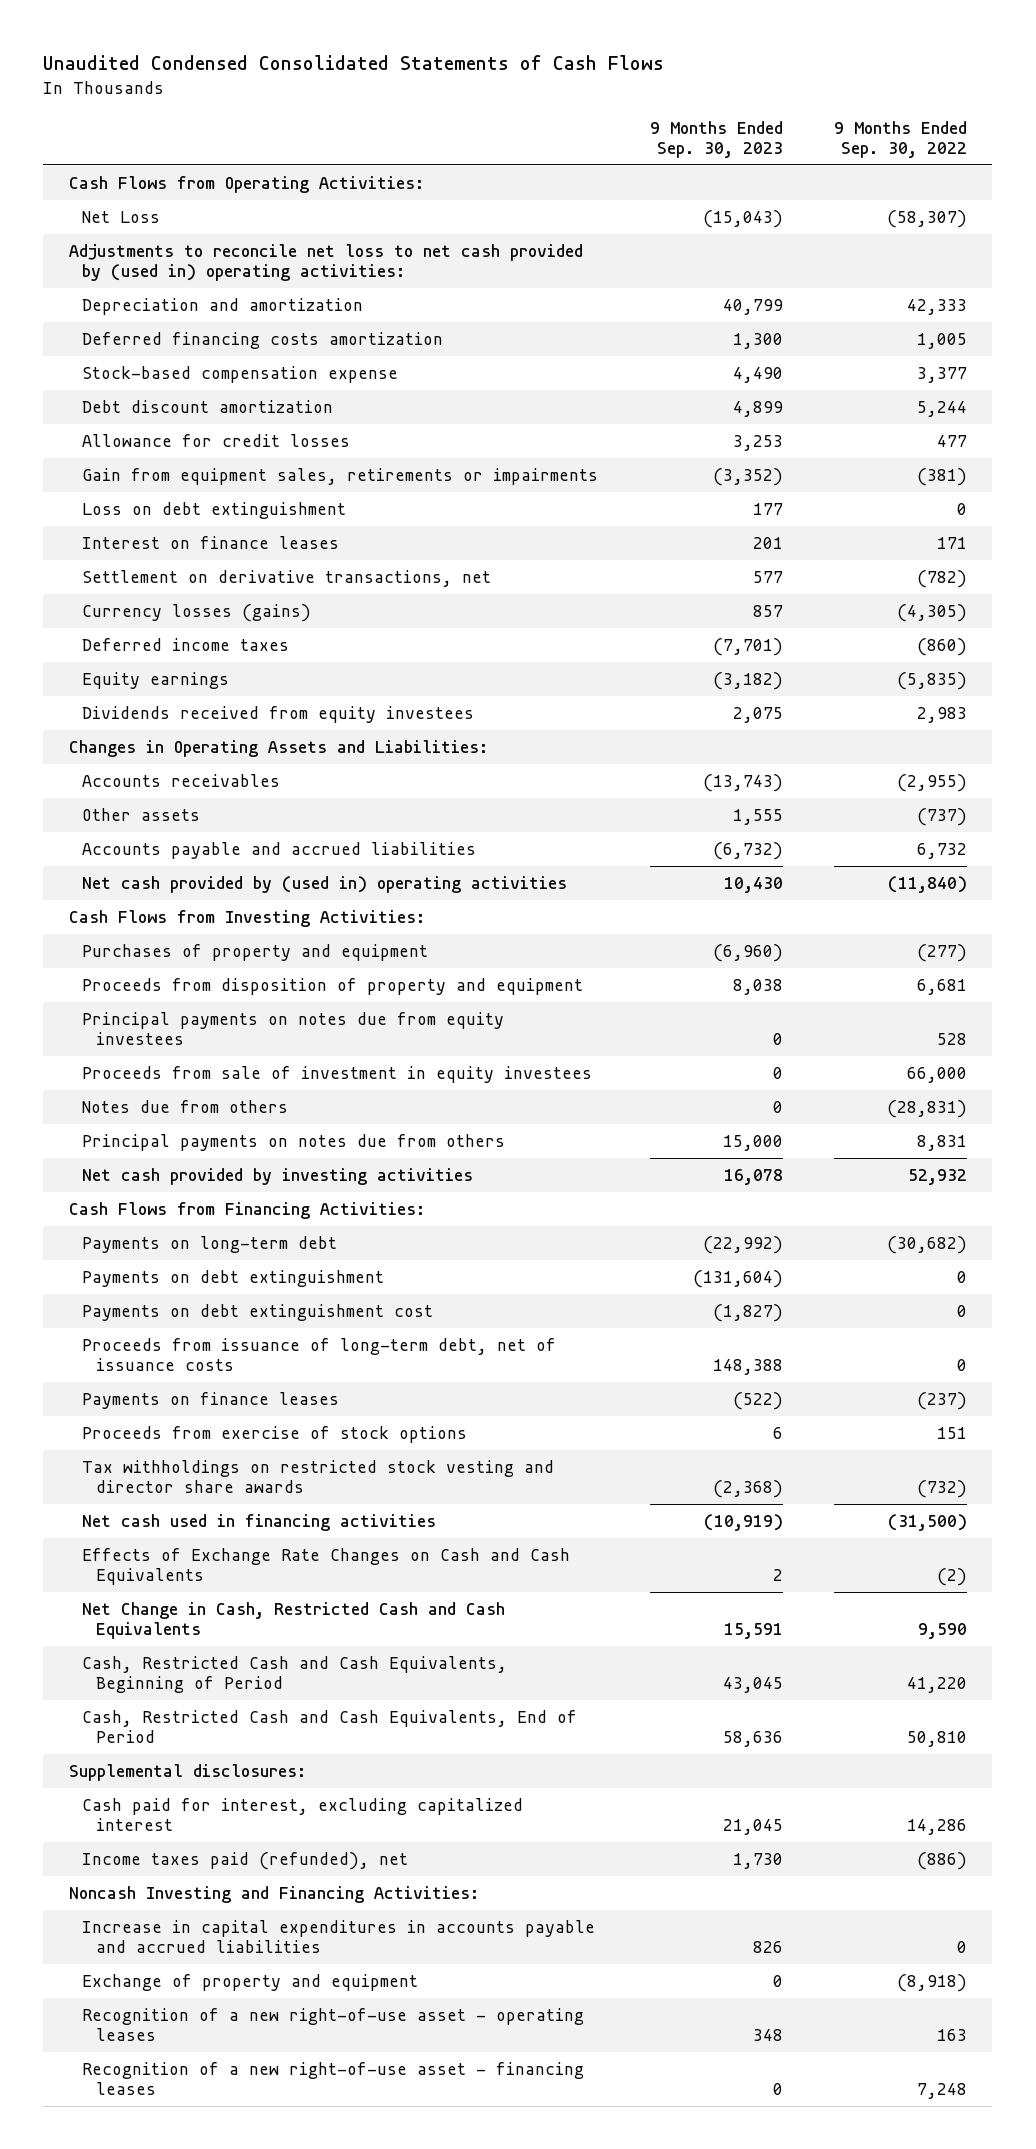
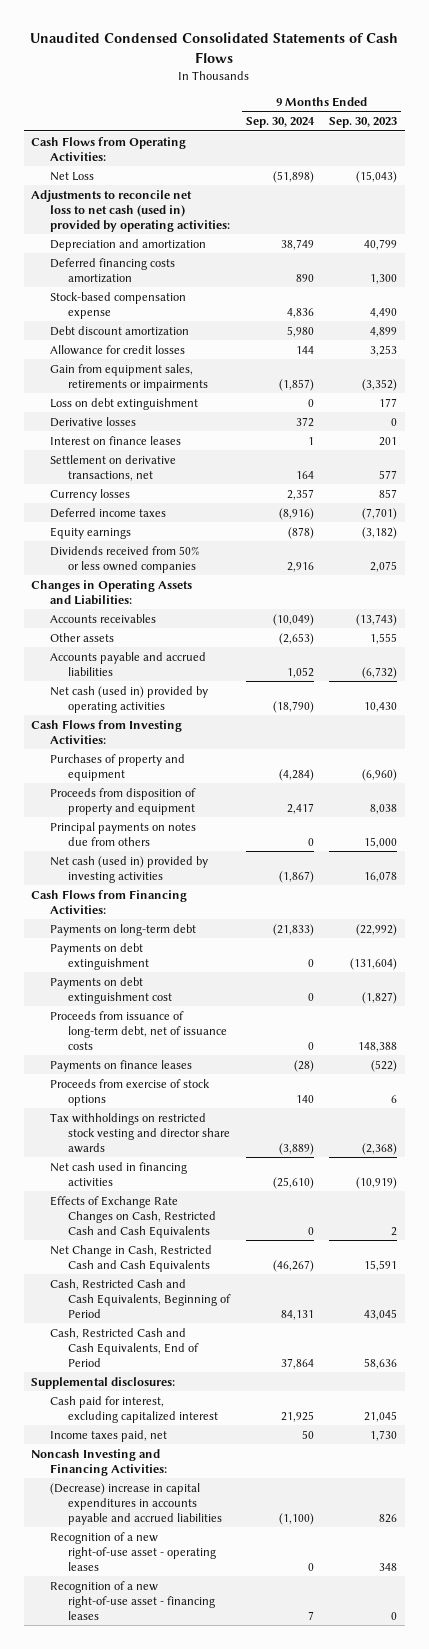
- | 9 Months Ended Sep. 30, 2023 | 9 Months Ended Sep. 30, 2022
+ | 9 Months Ended Sep. 30, 2024 | 9 Months Ended Sep. 30, 2023
- Adjustments to reconcile net loss to net cash provided by (used in) operating activities:
+ Adjustments to reconcile net loss to net cash (used in) provided by operating activities:
+ Derivative losses | 372 | 0
- Currency losses (gains) | 857 | (4,305)
+ Currency losses | 2,357 | 857
- Dividends received from equity investees | 2,075 | 2,983
+ Dividends received from 50% or less owned companies | 2,916 | 2,075
- Net cash provided by (used in) operating activities | 10,430 | (11,840)
+ Net cash (used in) provided by operating activities | (18,790) | 10,430
- Principal payments on notes due from equity investees | 0 | 528
- Proceeds from sale of investment in equity investees | 0 | 66,000
- Notes due from others | 0 | (28,831)
- Net cash provided by investing activities | 16,078 | 52,932
+ Net cash (used in) provided by investing activities | (1,867) | 16,078
- Effects of Exchange Rate Changes on Cash and Cash Equivalents | 2 | (2)
+ Effects of Exchange Rate Changes on Cash, Restricted Cash and Cash Equivalents | 0 | 2
- Income taxes paid (refunded), net | 1,730 | (886)
+ Income taxes paid, net | 50 | 1,730
- Increase in capital expenditures in accounts payable and accrued liabilities | 826 | 0
- Exchange of property and equipment | 0 | (8,918)
+ (Decrease) increase in capital expenditures in accounts payable and accrued liabilities | (1,100) | 826

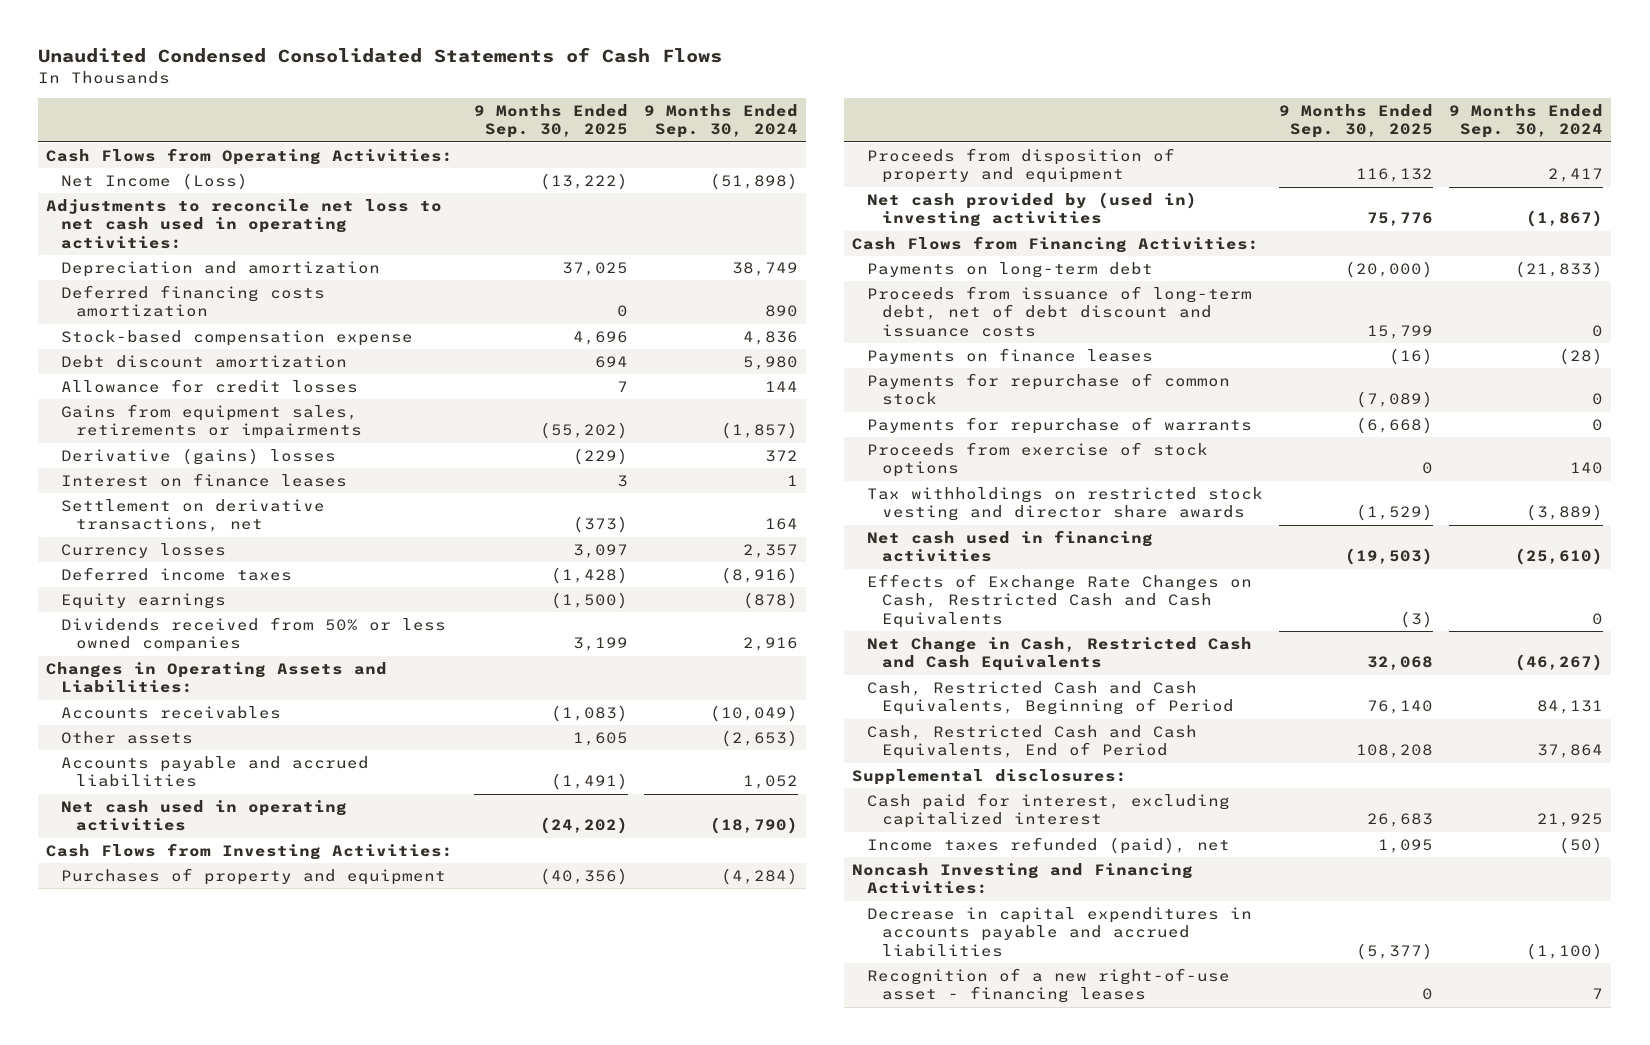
- | 9 Months Ended Sep. 30, 2024 | 9 Months Ended Sep. 30, 2023
+ | 9 Months Ended Sep. 30, 2025 | 9 Months Ended Sep. 30, 2024
- Net Loss | (51,898) | (15,043)
- Adjustments to reconcile net loss to net cash (used in) provided by operating activities:
+ Net Income (Loss) | (13,222) | (51,898)
+ Adjustments to reconcile net loss to net cash used in operating activities:
- Gain from equipment sales, retirements or impairments | (1,857) | (3,352)
- Loss on debt extinguishment | 0 | 177
- Derivative losses | 372 | 0
+ Gains from equipment sales, retirements or impairments | (55,202) | (1,857)
+ Derivative (gains) losses | (229) | 372
- Net cash (used in) provided by operating activities | (18,790) | 10,430
+ Net cash used in operating activities | (24,202) | (18,790)
- Principal payments on notes due from others | 0 | 15,000
- Net cash (used in) provided by investing activities | (1,867) | 16,078
+ Net cash provided by (used in) investing activities | 75,776 | (1,867)
- Payments on debt extinguishment | 0 | (131,604)
- Payments on debt extinguishment cost | 0 | (1,827)
- Proceeds from issuance of long-term debt, net of issuance costs | 0 | 148,388
+ Proceeds from issuance of long-term debt, net of debt discount and issuance costs | 15,799 | 0
+ Payments for repurchase of common stock | (7,089) | 0
+ Payments for repurchase of warrants | (6,668) | 0
- Income taxes paid, net | 50 | 1,730
+ Income taxes refunded (paid), net | 1,095 | (50)
- (Decrease) increase in capital expenditures in accounts payable and accrued liabilities | (1,100) | 826
- Recognition of a new right-of-use asset - operating leases | 0 | 348
+ Decrease in capital expenditures in accounts payable and accrued liabilities | (5,377) | (1,100)

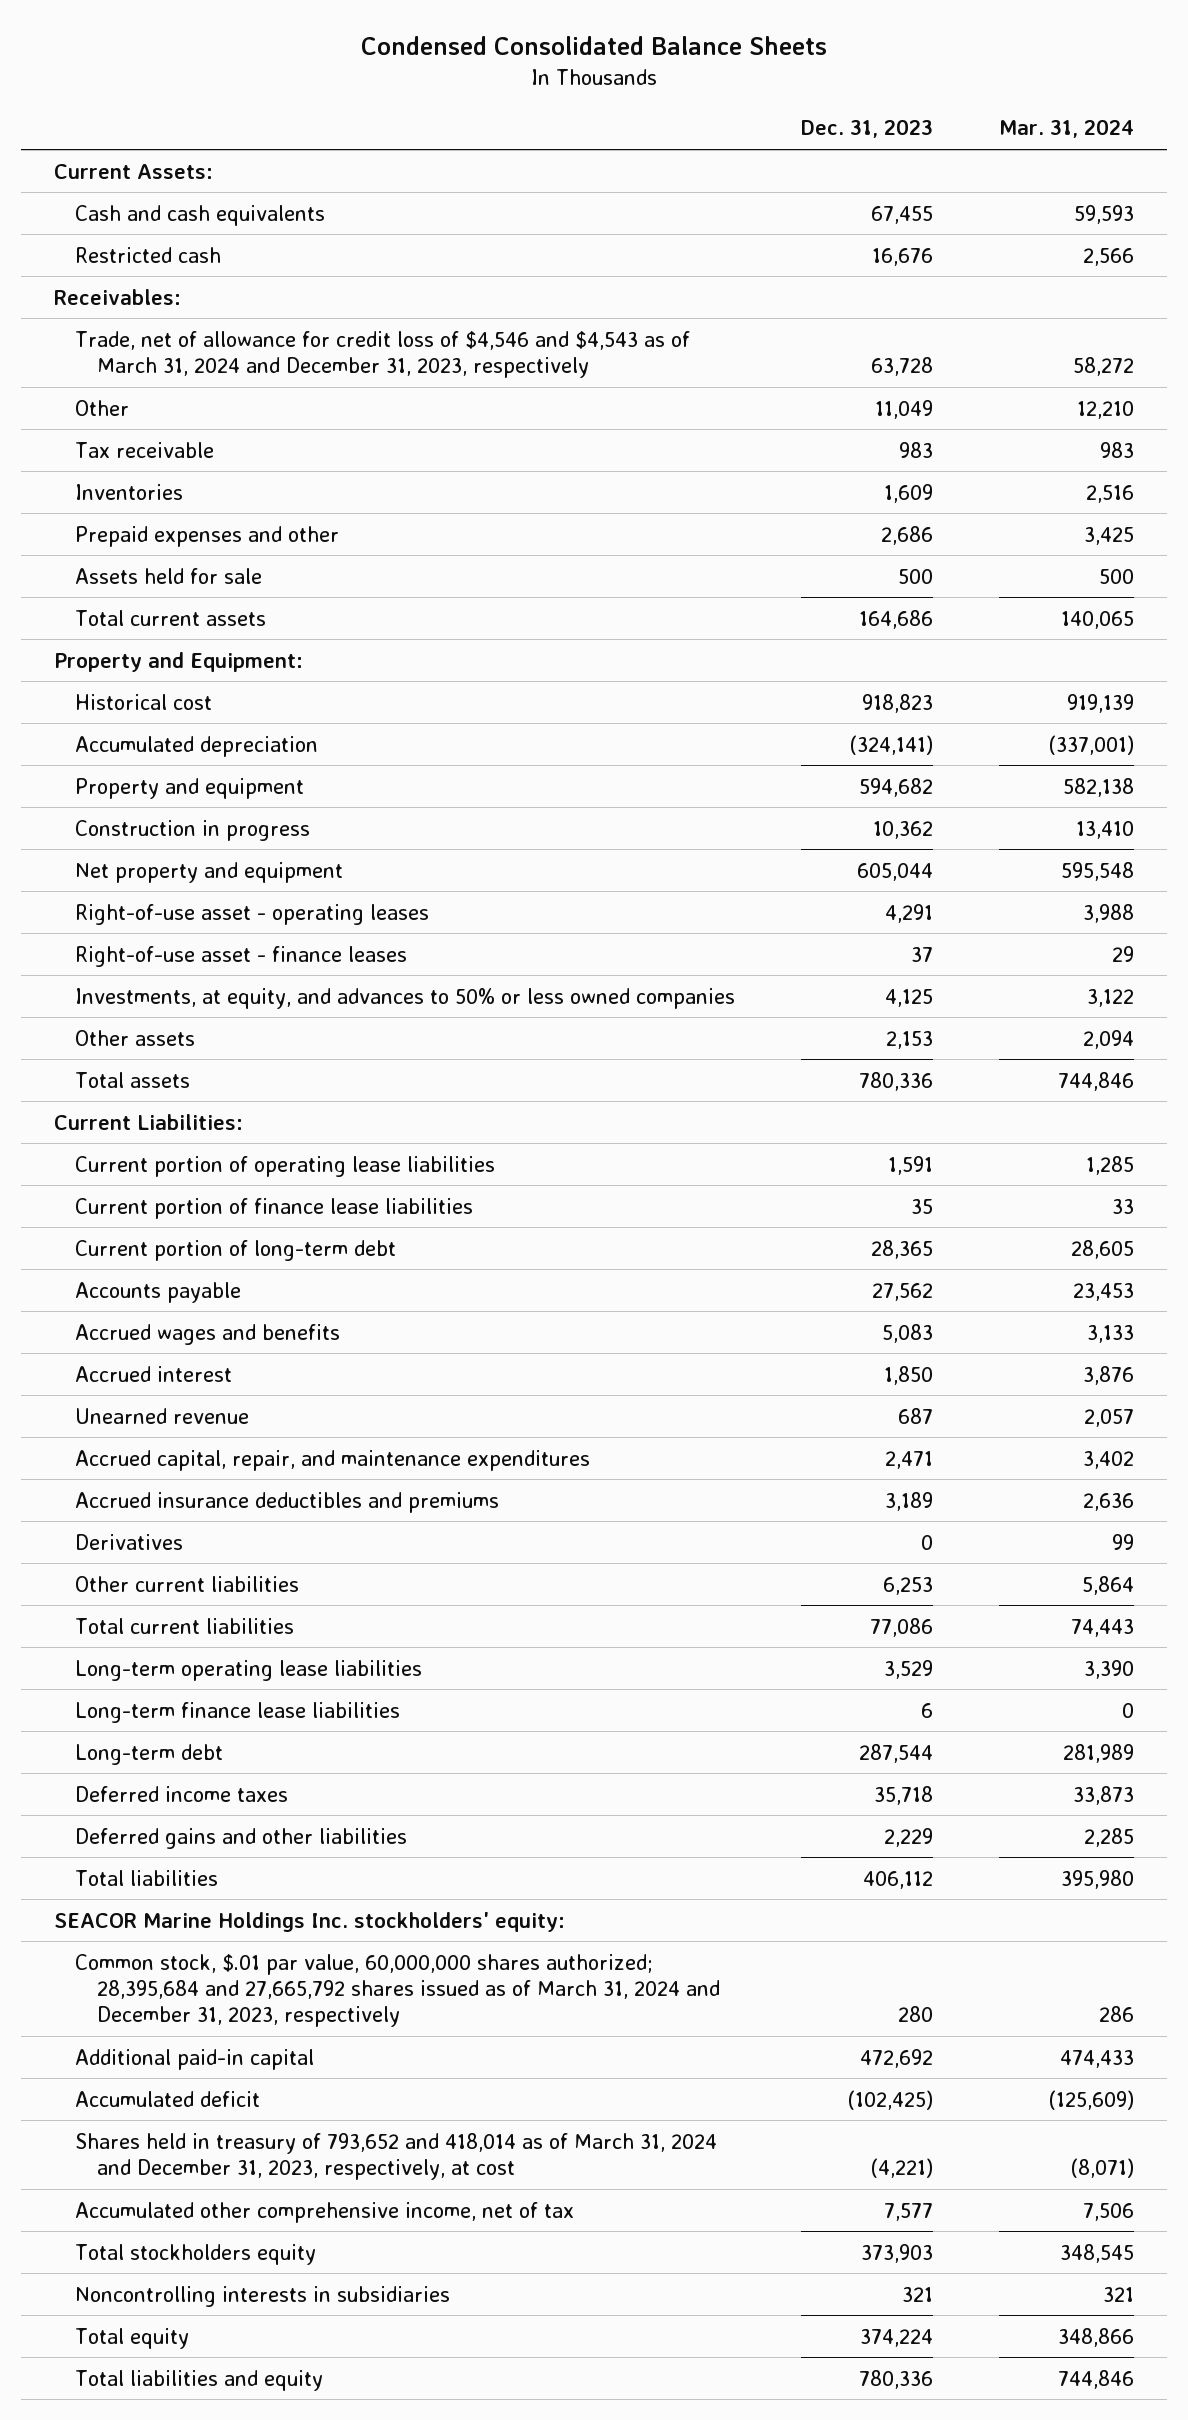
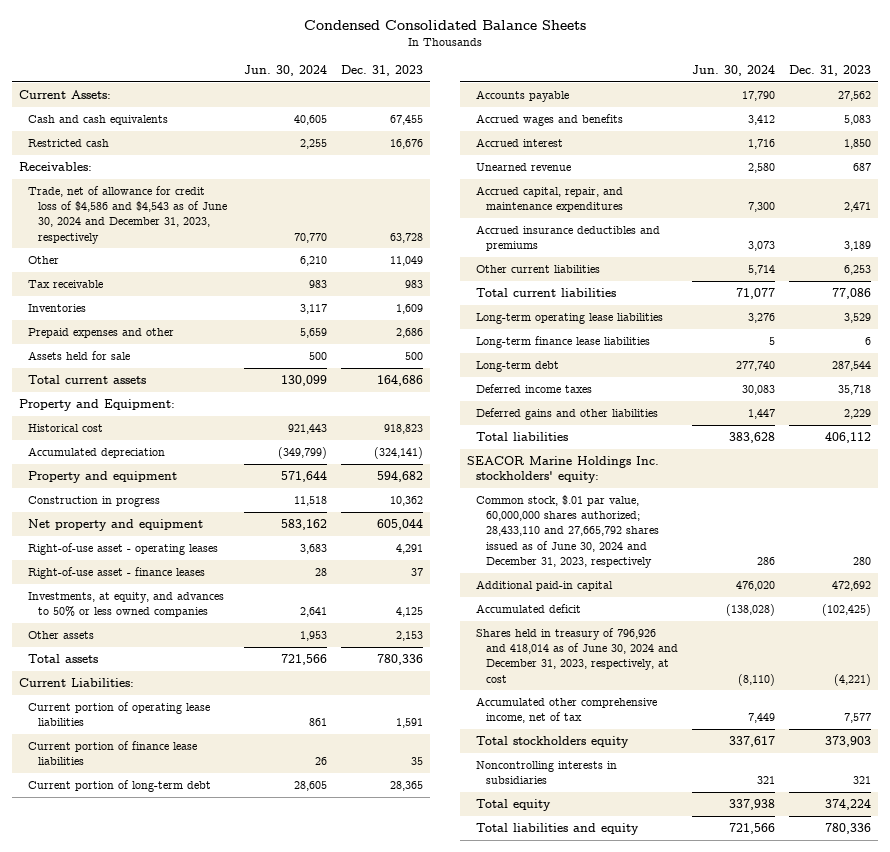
- | Dec. 31, 2023 | Mar. 31, 2024
+ | Jun. 30, 2024 | Dec. 31, 2023
- Trade, net of allowance for credit loss of $4,546 and $4,543 as of March 31, 2024 and December 31, 2023, respectively | 63,728 | 58,272
+ Trade, net of allowance for credit loss of $4,586 and $4,543 as of June 30, 2024 and December 31, 2023, respectively | 70,770 | 63,728
- Derivatives | 0 | 99
- Common stock, $.01 par value, 60,000,000 shares authorized; 28,395,684 and 27,665,792 shares issued as of March 31, 2024 and December 31, 2023, respectively | 280 | 286
+ Common stock, $.01 par value, 60,000,000 shares authorized; 28,433,110 and 27,665,792 shares issued as of June 30, 2024 and December 31, 2023, respectively | 286 | 280
- Shares held in treasury of 793,652 and 418,014 as of March 31, 2024 and December 31, 2023, respectively, at cost | (4,221) | (8,071)
+ Shares held in treasury of 796,926 and 418,014 as of June 30, 2024 and December 31, 2023, respectively, at cost | (8,110) | (4,221)

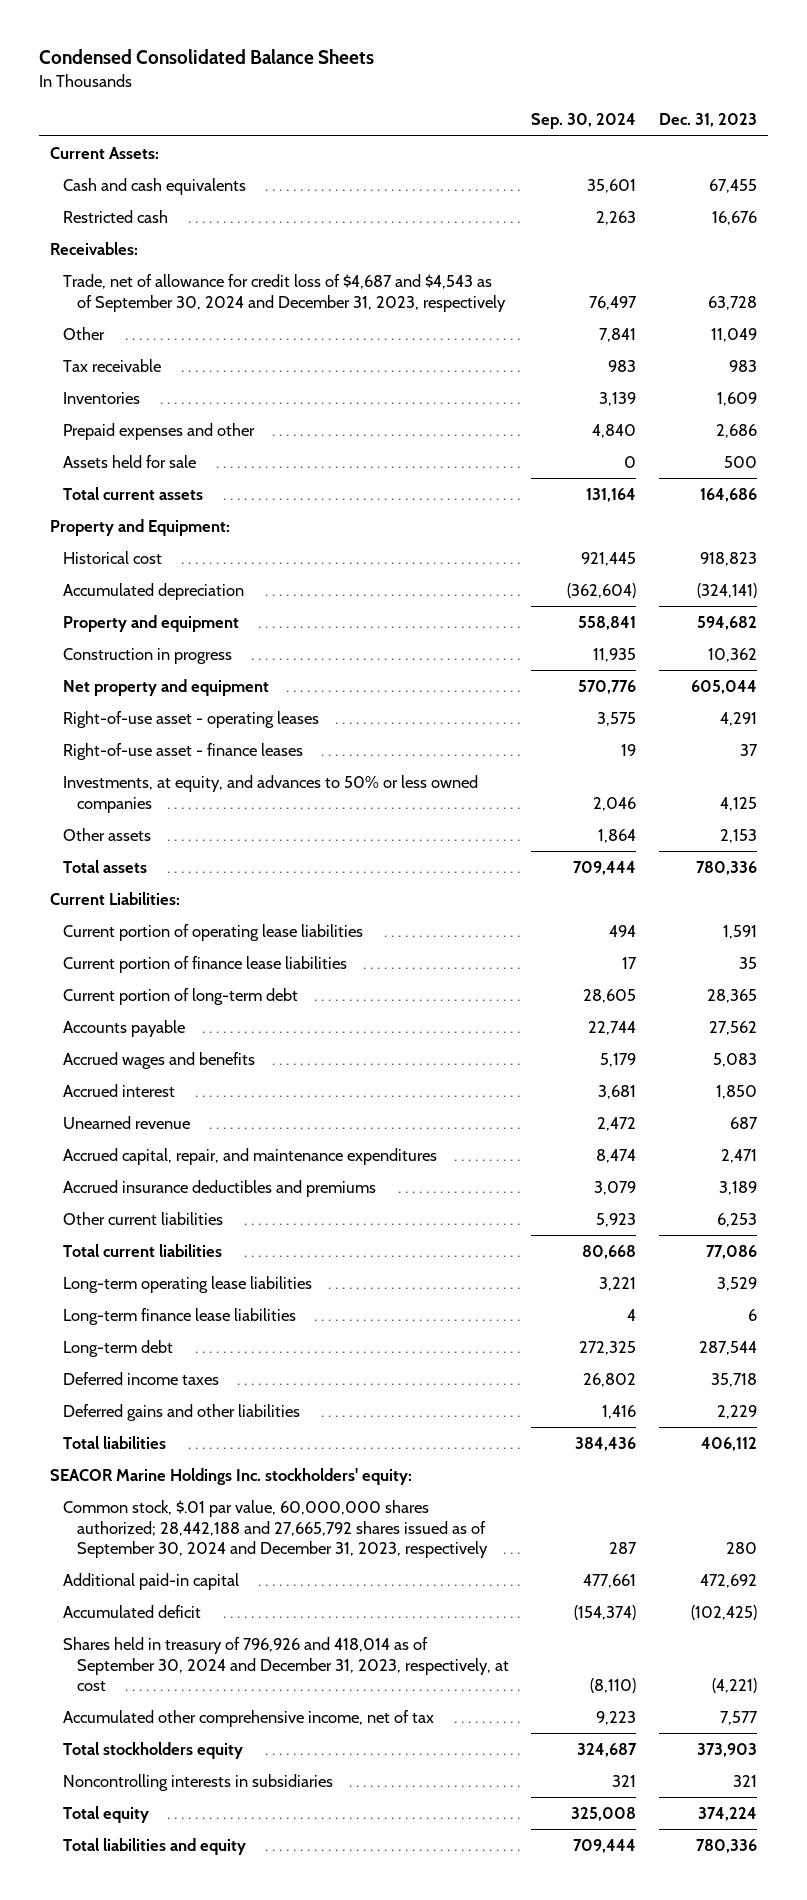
- | Jun. 30, 2024 | Dec. 31, 2023
+ | Sep. 30, 2024 | Dec. 31, 2023
- Trade, net of allowance for credit loss of $4,586 and $4,543 as of June 30, 2024 and December 31, 2023, respectively | 70,770 | 63,728
+ Trade, net of allowance for credit loss of $4,687 and $4,543 as of September 30, 2024 and December 31, 2023, respectively | 76,497 | 63,728
- Common stock, $.01 par value, 60,000,000 shares authorized; 28,433,110 and 27,665,792 shares issued as of June 30, 2024 and December 31, 2023, respectively | 286 | 280
+ Common stock, $.01 par value, 60,000,000 shares authorized; 28,442,188 and 27,665,792 shares issued as of September 30, 2024 and December 31, 2023, respectively | 287 | 280
- Shares held in treasury of 796,926 and 418,014 as of June 30, 2024 and December 31, 2023, respectively, at cost | (8,110) | (4,221)
+ Shares held in treasury of 796,926 and 418,014 as of September 30, 2024 and December 31, 2023, respectively, at cost | (8,110) | (4,221)

